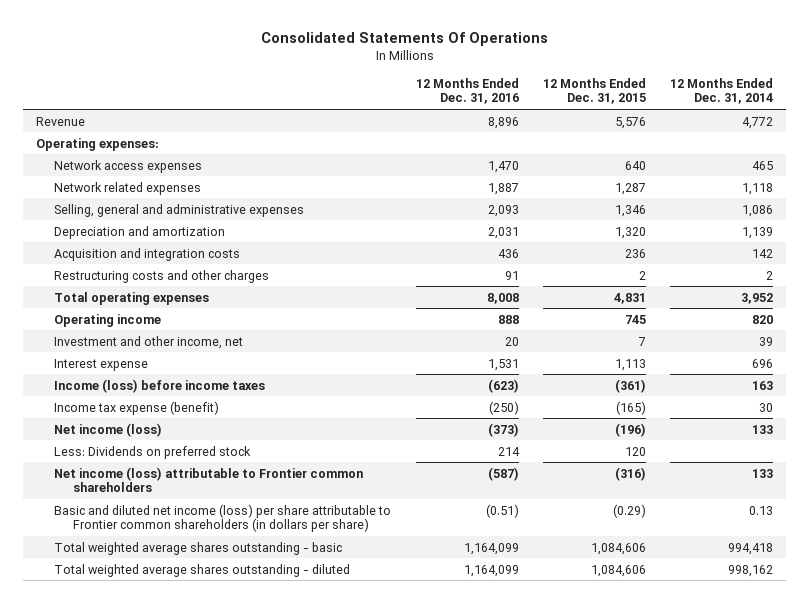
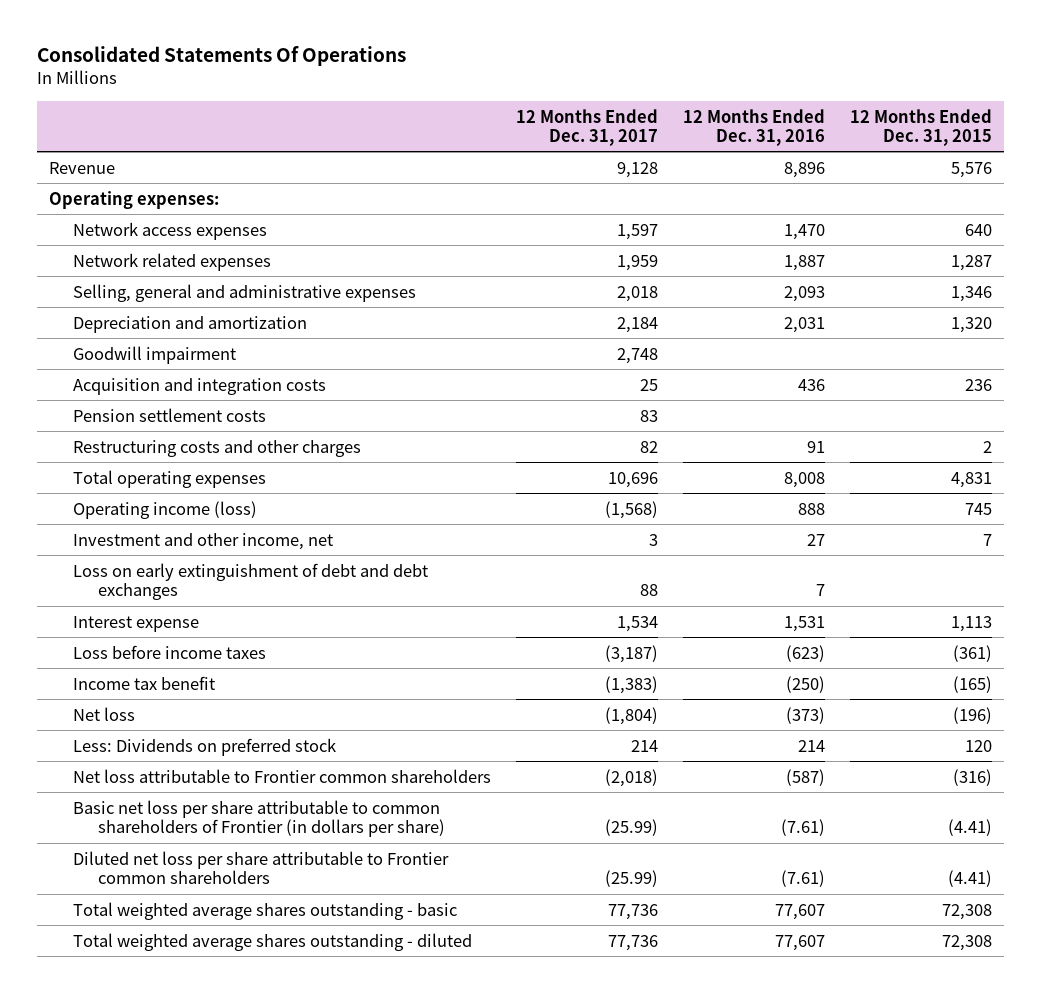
- | 12 Months Ended Dec. 31, 2016 | 12 Months Ended Dec. 31, 2015 | 12 Months Ended Dec. 31, 2014
+ | 12 Months Ended Dec. 31, 2017 | 12 Months Ended Dec. 31, 2016 | 12 Months Ended Dec. 31, 2015
+ Goodwill impairment | 2,748 | |
+ Pension settlement costs | 83 | |
- Operating income | 888 | 745 | 820
- Investment and other income, net | 20 | 7 | 39
+ Operating income (loss) | (1,568) | 888 | 745
+ Investment and other income, net | 3 | 27 | 7
+ Loss on early extinguishment of debt and debt exchanges | 88 | 7 |
- Income (loss) before income taxes | (623) | (361) | 163
- Income tax expense (benefit) | (250) | (165) | 30
- Net income (loss) | (373) | (196) | 133
+ Loss before income taxes | (3,187) | (623) | (361)
+ Income tax benefit | (1,383) | (250) | (165)
+ Net loss | (1,804) | (373) | (196)
- Net income (loss) attributable to Frontier common shareholders | (587) | (316) | 133
- Basic and diluted net income (loss) per share attributable to Frontier common shareholders (in dollars per share) | (0.51) | (0.29) | 0.13
- Total weighted average shares outstanding - basic | 1,164,099 | 1,084,606 | 994,418
- Total weighted average shares outstanding - diluted | 1,164,099 | 1,084,606 | 998,162
+ Net loss attributable to Frontier common shareholders | (2,018) | (587) | (316)
+ Basic net loss per share attributable to common shareholders of Frontier (in dollars per share) | (25.99) | (7.61) | (4.41)
+ Diluted net loss per share attributable to Frontier common shareholders | (25.99) | (7.61) | (4.41)
+ Total weighted average shares outstanding - basic | 77,736 | 77,607 | 72,308
+ Total weighted average shares outstanding - diluted | 77,736 | 77,607 | 72,308

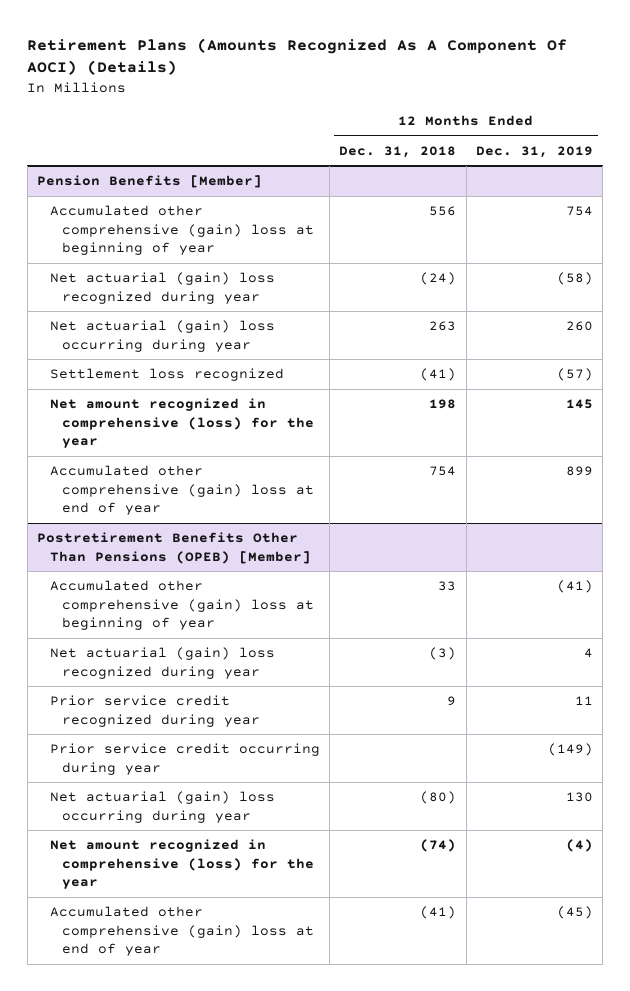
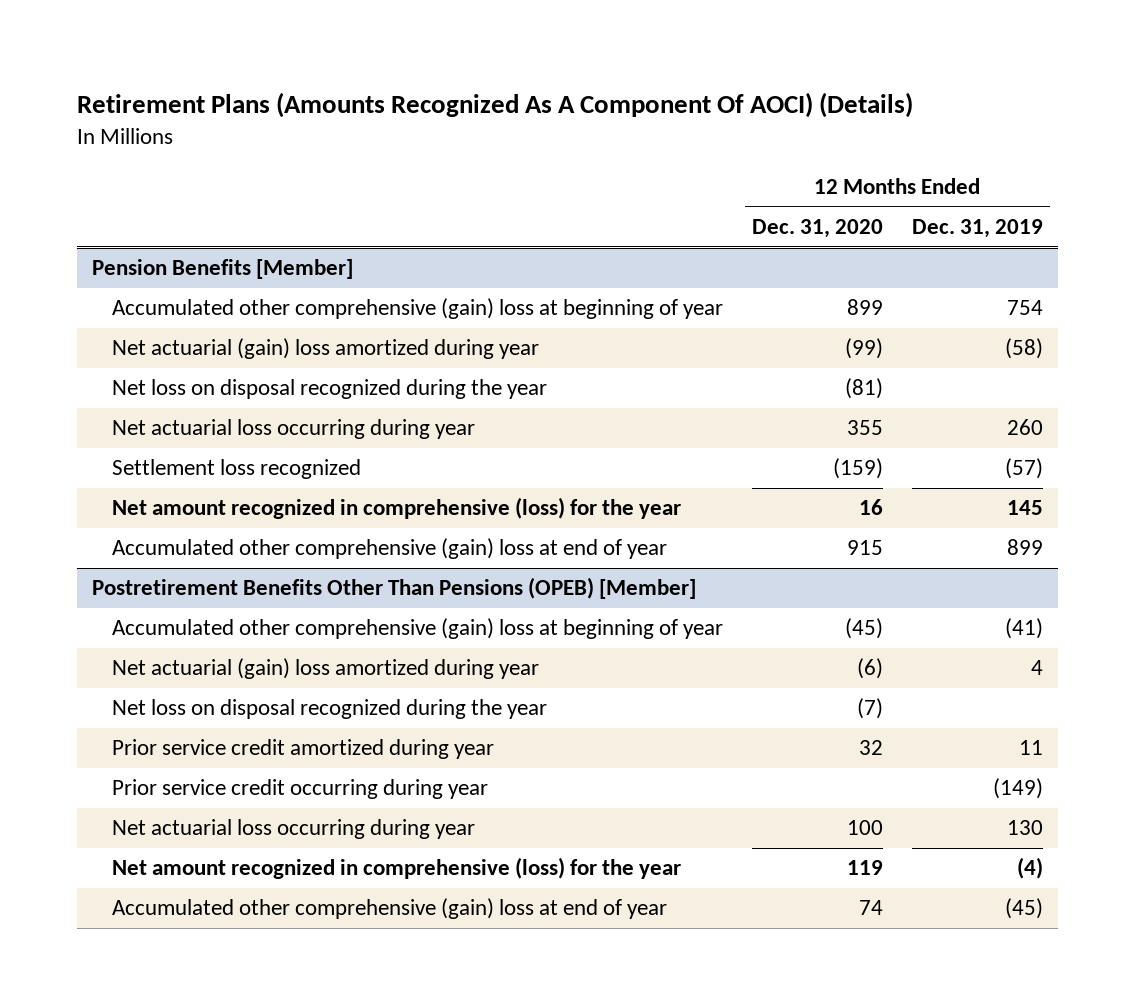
- | 12 Months Ended Dec. 31, 2018 | 12 Months Ended Dec. 31, 2019
+ | 12 Months Ended Dec. 31, 2020 | 12 Months Ended Dec. 31, 2019
@ Pension Benefits [Member]
- Net actuarial (gain) loss recognized during year | (24) | (58)
- Net actuarial (gain) loss occurring during year | 263 | 260
+ Net actuarial (gain) loss amortized during year | (99) | (58)
+ Net loss on disposal recognized during the year | (81) |
+ Net actuarial loss occurring during year | 355 | 260
@ Postretirement Benefits Other Than Pensions (OPEB) [Member]
- Net actuarial (gain) loss recognized during year | (3) | 4
- Prior service credit recognized during year | 9 | 11
+ Net actuarial (gain) loss amortized during year | (6) | 4
+ Net loss on disposal recognized during the year | (7) |
+ Prior service credit amortized during year | 32 | 11
- Net actuarial (gain) loss occurring during year | (80) | 130
+ Net actuarial loss occurring during year | 100 | 130

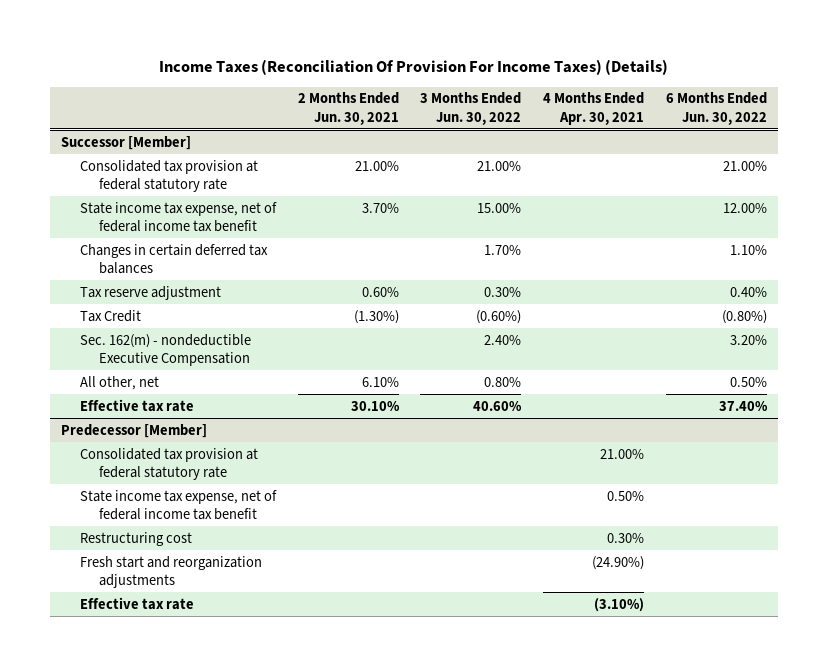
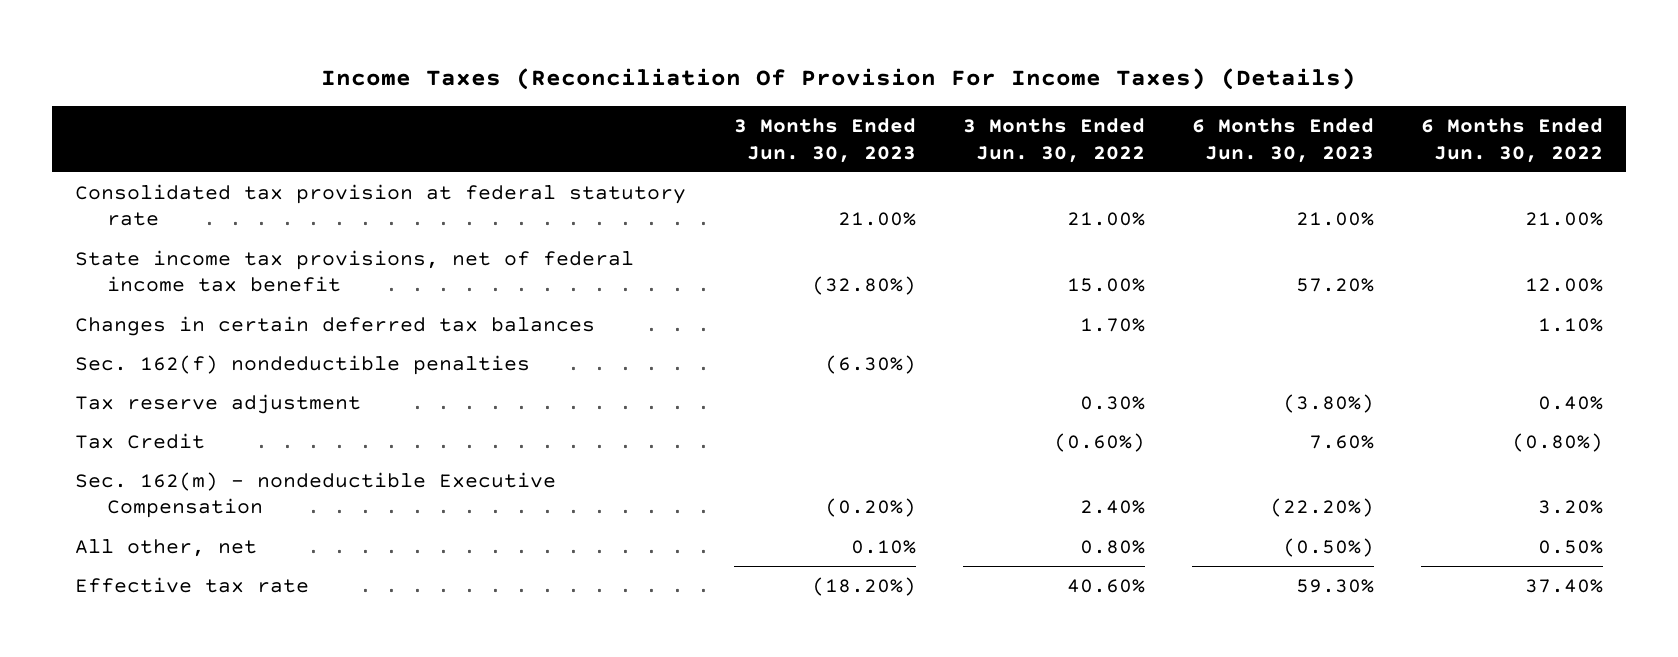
- | 2 Months Ended Jun. 30, 2021 | 3 Months Ended Jun. 30, 2022 | 4 Months Ended Apr. 30, 2021 | 6 Months Ended Jun. 30, 2022
+ | 3 Months Ended Jun. 30, 2023 | 3 Months Ended Jun. 30, 2022 | 6 Months Ended Jun. 30, 2023 | 6 Months Ended Jun. 30, 2022
- Successor [Member]
- State income tax expense, net of federal income tax benefit | 3.70% | 15.00% | | 12.00%
+ State income tax provisions, net of federal income tax benefit | (32.80%) | 15.00% | 57.20% | 12.00%
+ Sec. 162(f) nondeductible penalties | (6.30%) | | |
- Predecessor [Member]
- Consolidated tax provision at federal statutory rate | | | 21.00% |
- State income tax expense, net of federal income tax benefit | | | 0.50% |
- Restructuring cost | | | 0.30% |
- Fresh start and reorganization adjustments | | | (24.90%) |
- Effective tax rate | | | (3.10%) |

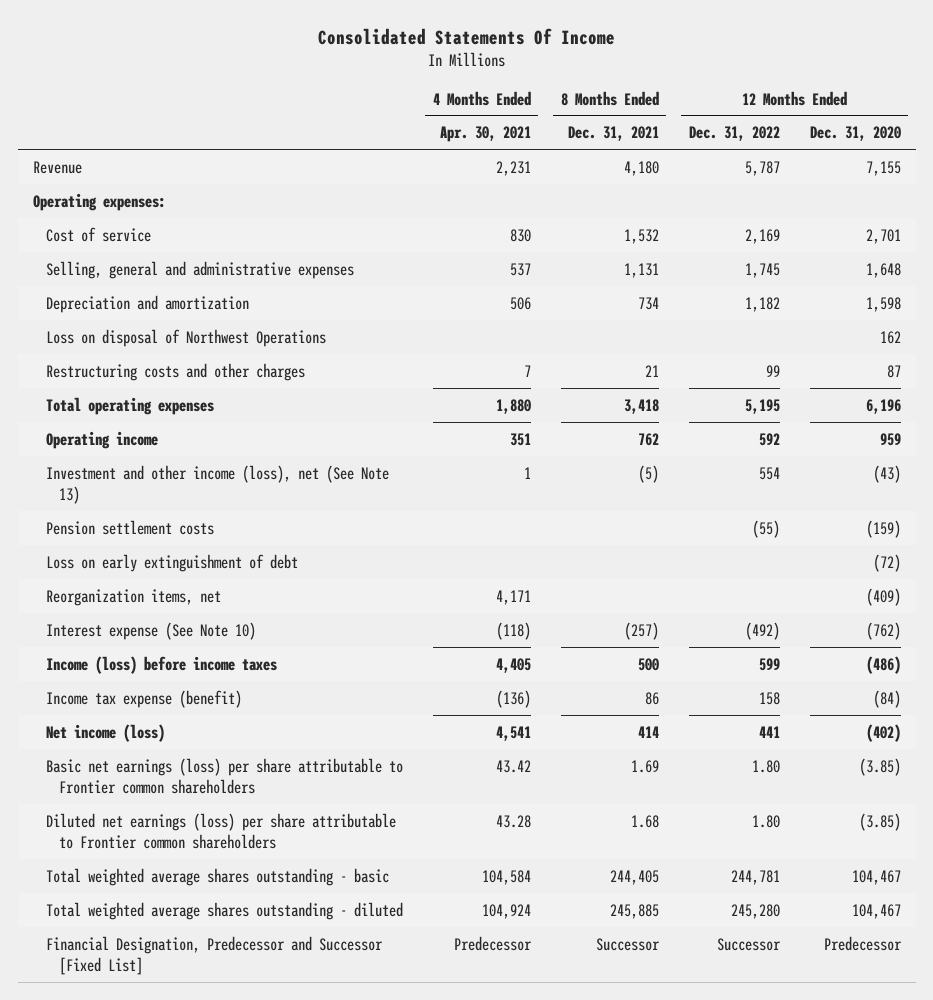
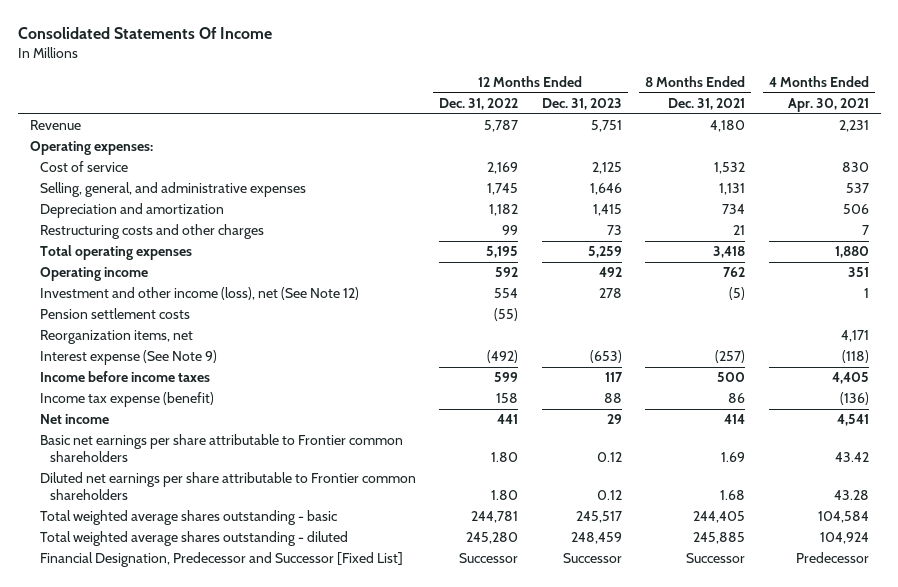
- | 4 Months Ended Apr. 30, 2021 | 8 Months Ended Dec. 31, 2021 | 12 Months Ended Dec. 31, 2022 | 12 Months Ended Dec. 31, 2020
+ | 12 Months Ended Dec. 31, 2022 | 12 Months Ended Dec. 31, 2023 | 8 Months Ended Dec. 31, 2021 | 4 Months Ended Apr. 30, 2021
- Selling, general and administrative expenses | 537 | 1,131 | 1,745 | 1,648
+ Selling, general, and administrative expenses | 1,745 | 1,646 | 1,131 | 537
- Loss on disposal of Northwest Operations | | | | 162
- Investment and other income (loss), net (See Note 13) | 1 | (5) | 554 | (43)
+ Investment and other income (loss), net (See Note 12) | 554 | 278 | (5) | 1
- Loss on early extinguishment of debt | | | | (72)
- Interest expense (See Note 10) | (118) | (257) | (492) | (762)
- Income (loss) before income taxes | 4,405 | 500 | 599 | (486)
+ Interest expense (See Note 9) | (492) | (653) | (257) | (118)
+ Income before income taxes | 599 | 117 | 500 | 4,405
- Net income (loss) | 4,541 | 414 | 441 | (402)
- Basic net earnings (loss) per share attributable to Frontier common shareholders | 43.42 | 1.69 | 1.80 | (3.85)
- Diluted net earnings (loss) per share attributable to Frontier common shareholders | 43.28 | 1.68 | 1.80 | (3.85)
+ Net income | 441 | 29 | 414 | 4,541
+ Basic net earnings per share attributable to Frontier common shareholders | 1.80 | 0.12 | 1.69 | 43.42
+ Diluted net earnings per share attributable to Frontier common shareholders | 1.80 | 0.12 | 1.68 | 43.28

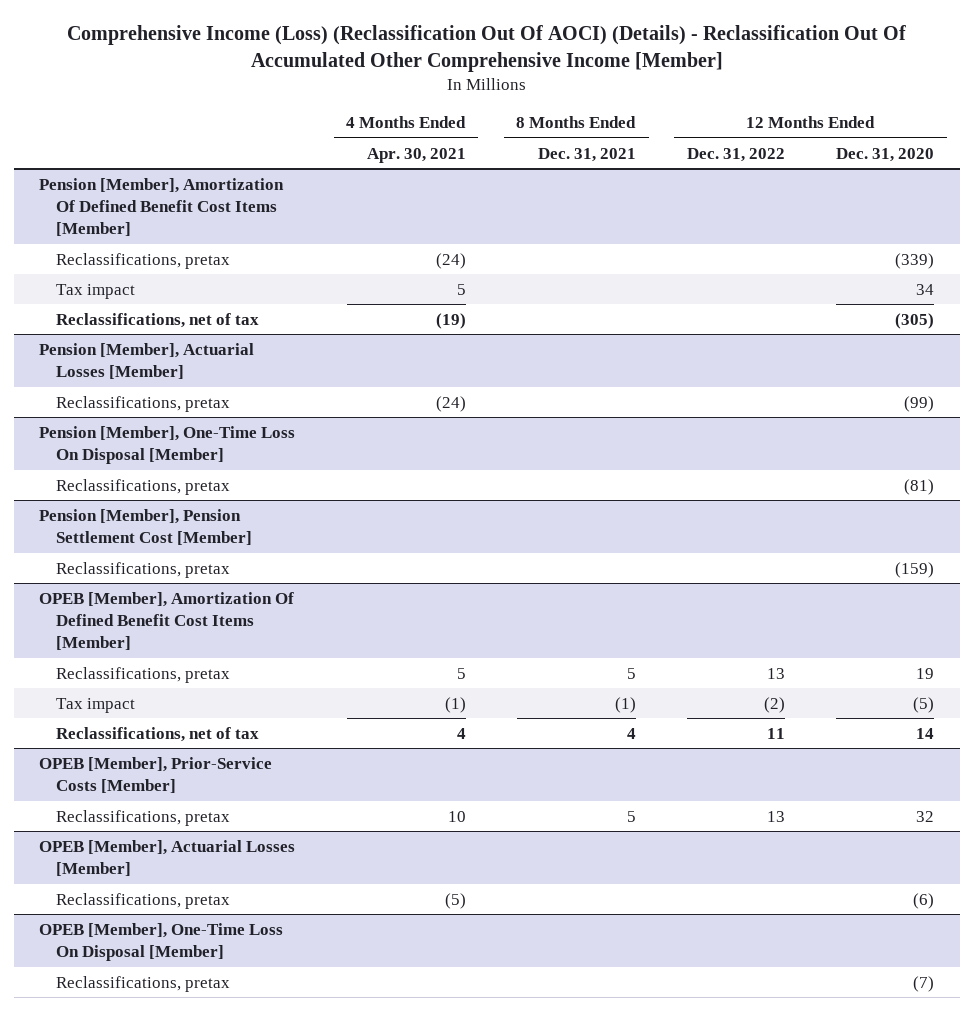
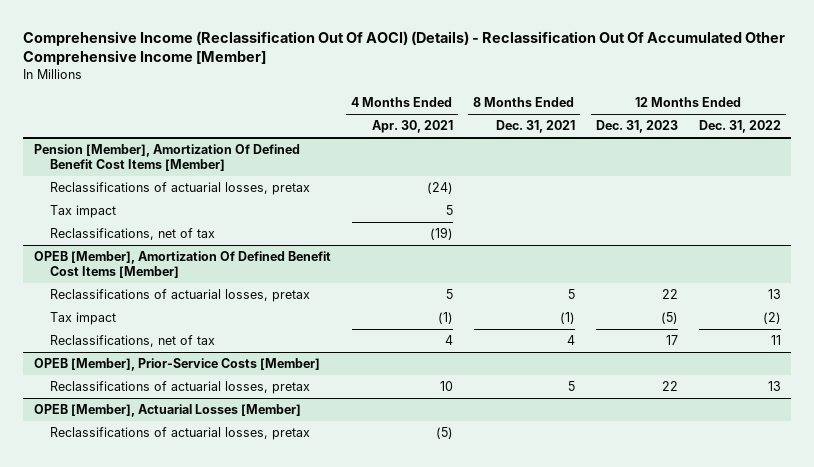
- Comprehensive Income (Loss) (Reclassification Out Of AOCI) (Details) - Reclassification Out Of Accumulated Other Comprehensive Income [Member]
+ Comprehensive Income (Reclassification Out Of AOCI) (Details) - Reclassification Out Of Accumulated Other Comprehensive Income [Member]
- | 4 Months Ended Apr. 30, 2021 | 8 Months Ended Dec. 31, 2021 | 12 Months Ended Dec. 31, 2022 | 12 Months Ended Dec. 31, 2020
+ | 4 Months Ended Apr. 30, 2021 | 8 Months Ended Dec. 31, 2021 | 12 Months Ended Dec. 31, 2023 | 12 Months Ended Dec. 31, 2022
@ Pension [Member], Amortization Of Defined Benefit Cost Items [Member]
- Reclassifications, pretax | (24) | | | (339)
+ Reclassifications of actuarial losses, pretax | (24) | | |
- Pension [Member], Actuarial Losses [Member]
- Reclassifications, pretax | (24) | | | (99)
- Pension [Member], One-Time Loss On Disposal [Member]
- Reclassifications, pretax | | | | (81)
- Pension [Member], Pension Settlement Cost [Member]
- Reclassifications, pretax | | | | (159)
@ OPEB [Member], Amortization Of Defined Benefit Cost Items [Member]
- Reclassifications, pretax | 5 | 5 | 13 | 19
+ Reclassifications of actuarial losses, pretax | 5 | 5 | 22 | 13
@ OPEB [Member], Prior-Service Costs [Member]
- Reclassifications, pretax | 10 | 5 | 13 | 32
+ Reclassifications of actuarial losses, pretax | 10 | 5 | 22 | 13
@ OPEB [Member], Actuarial Losses [Member]
- Reclassifications, pretax | (5) | | | (6)
- OPEB [Member], One-Time Loss On Disposal [Member]
- Reclassifications, pretax | | | | (7)
@ OPEB [Member], Actuarial Losses [Member]
+ Reclassifications of actuarial losses, pretax | (5) | | |

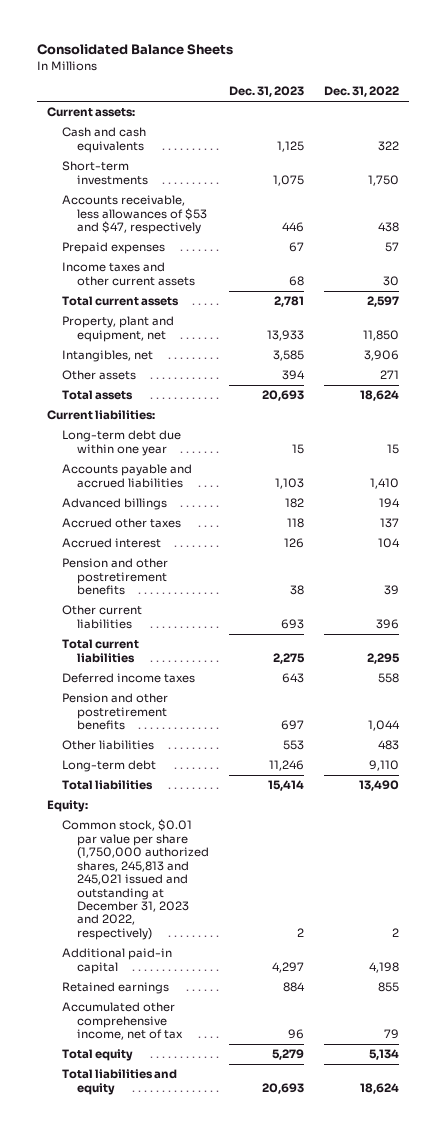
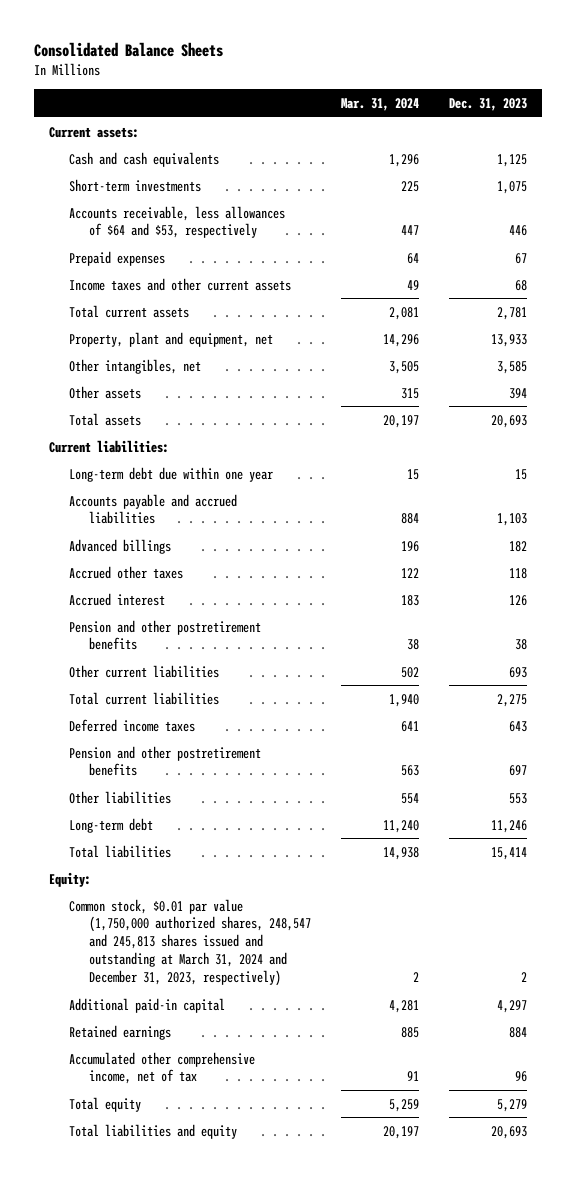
- | Dec. 31, 2023 | Dec. 31, 2022
+ | Mar. 31, 2024 | Dec. 31, 2023
- Accounts receivable, less allowances of $53 and $47, respectively | 446 | 438
+ Accounts receivable, less allowances of $64 and $53, respectively | 447 | 446
- Intangibles, net | 3,585 | 3,906
+ Other intangibles, net | 3,505 | 3,585
- Common stock, $0.01 par value per share (1,750,000 authorized shares, 245,813 and 245,021 issued and outstanding at December 31, 2023 and 2022, respectively) | 2 | 2
+ Common stock, $0.01 par value (1,750,000 authorized shares, 248,547 and 245,813 shares issued and outstanding at March 31, 2024 and December 31, 2023, respectively) | 2 | 2

